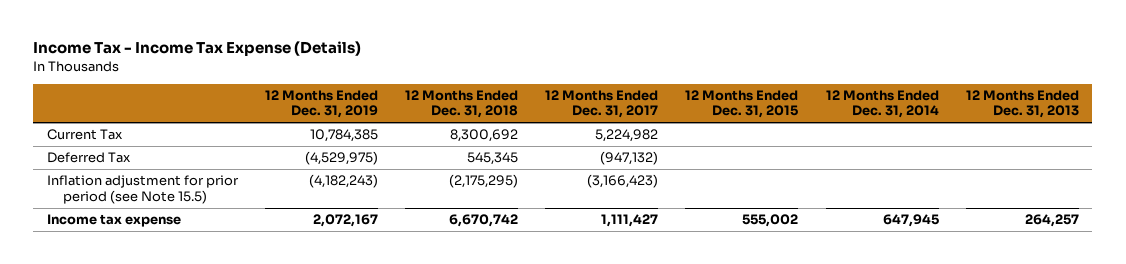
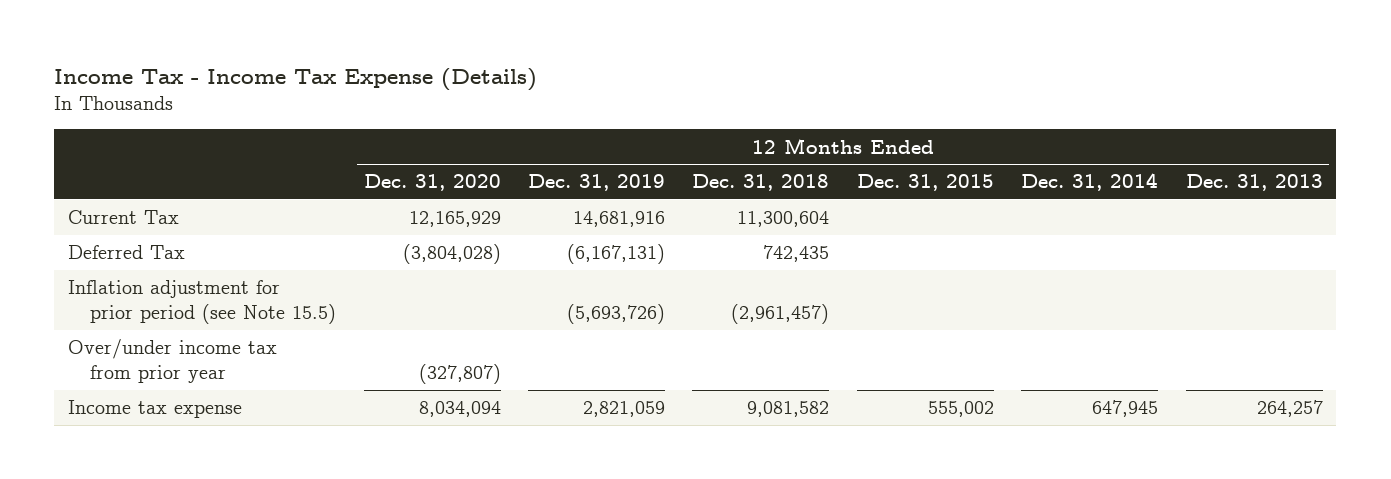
- | 12 Months Ended Dec. 31, 2019 | 12 Months Ended Dec. 31, 2018 | 12 Months Ended Dec. 31, 2017 | 12 Months Ended Dec. 31, 2015 | 12 Months Ended Dec. 31, 2014 | 12 Months Ended Dec. 31, 2013
+ | 12 Months Ended Dec. 31, 2020 | 12 Months Ended Dec. 31, 2019 | 12 Months Ended Dec. 31, 2018 | 12 Months Ended Dec. 31, 2015 | 12 Months Ended Dec. 31, 2014 | 12 Months Ended Dec. 31, 2013
- Current Tax | 10,784,385 | 8,300,692 | 5,224,982 | | |
- Deferred Tax | (4,529,975) | 545,345 | (947,132) | | |
- Inflation adjustment for prior period (see Note 15.5) | (4,182,243) | (2,175,295) | (3,166,423) | | |
- Income tax expense | 2,072,167 | 6,670,742 | 1,111,427 | 555,002 | 647,945 | 264,257
+ Current Tax | 12,165,929 | 14,681,916 | 11,300,604 | | |
+ Deferred Tax | (3,804,028) | (6,167,131) | 742,435 | | |
+ Inflation adjustment for prior period (see Note 15.5) | | (5,693,726) | (2,961,457) | | |
+ Over/under income tax from prior year | (327,807) | | | | |
+ Income tax expense | 8,034,094 | 2,821,059 | 9,081,582 | 555,002 | 647,945 | 264,257

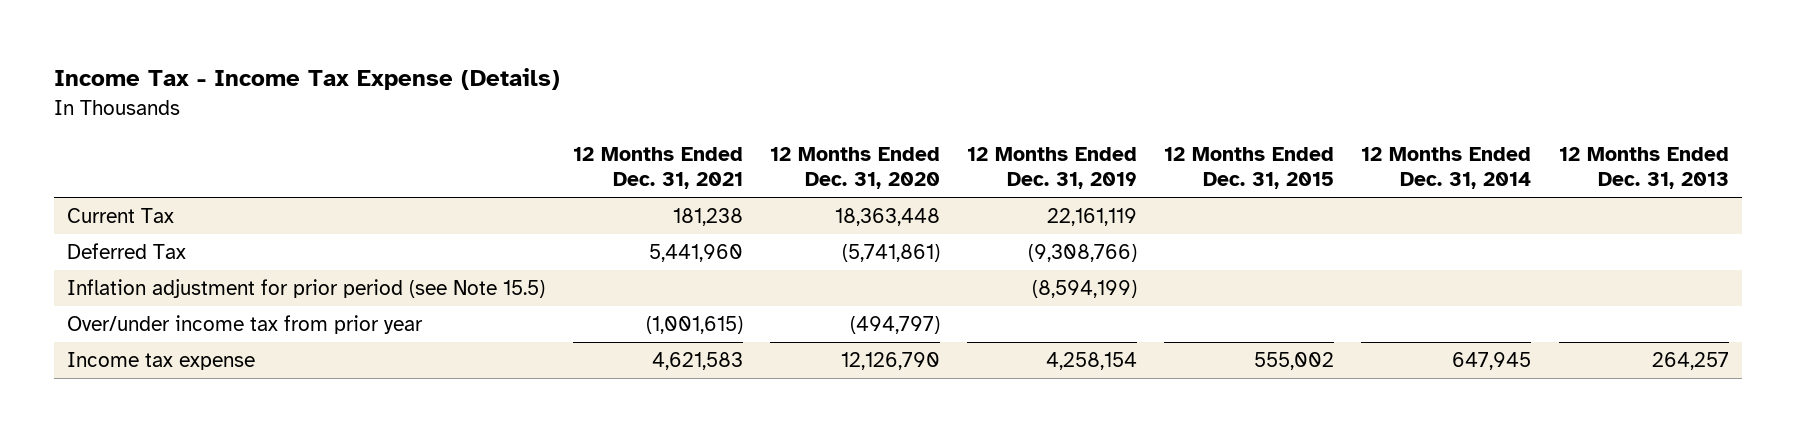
- | 12 Months Ended Dec. 31, 2020 | 12 Months Ended Dec. 31, 2019 | 12 Months Ended Dec. 31, 2018 | 12 Months Ended Dec. 31, 2015 | 12 Months Ended Dec. 31, 2014 | 12 Months Ended Dec. 31, 2013
+ | 12 Months Ended Dec. 31, 2021 | 12 Months Ended Dec. 31, 2020 | 12 Months Ended Dec. 31, 2019 | 12 Months Ended Dec. 31, 2015 | 12 Months Ended Dec. 31, 2014 | 12 Months Ended Dec. 31, 2013
- Current Tax | 12,165,929 | 14,681,916 | 11,300,604 | | |
- Deferred Tax | (3,804,028) | (6,167,131) | 742,435 | | |
- Inflation adjustment for prior period (see Note 15.5) | | (5,693,726) | (2,961,457) | | |
- Over/under income tax from prior year | (327,807) | | | | |
- Income tax expense | 8,034,094 | 2,821,059 | 9,081,582 | 555,002 | 647,945 | 264,257
+ Current Tax | 181,238 | 18,363,448 | 22,161,119 | | |
+ Deferred Tax | 5,441,960 | (5,741,861) | (9,308,766) | | |
+ Inflation adjustment for prior period (see Note 15.5) | | | (8,594,199) | | |
+ Over/under income tax from prior year | (1,001,615) | (494,797) | | | |
+ Income tax expense | 4,621,583 | 12,126,790 | 4,258,154 | 555,002 | 647,945 | 264,257

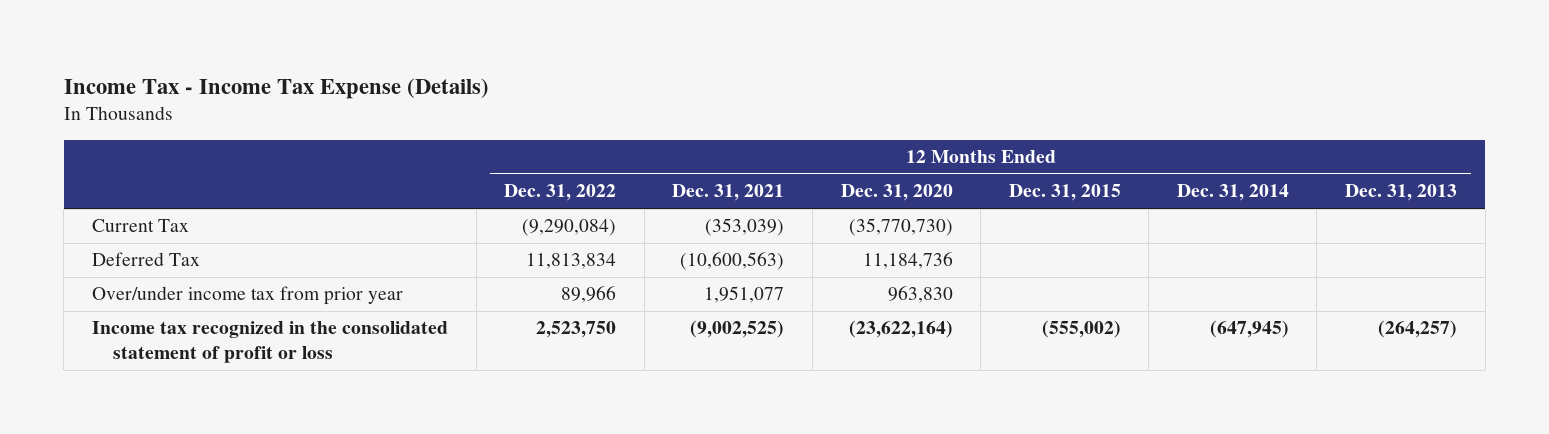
- | 12 Months Ended Dec. 31, 2021 | 12 Months Ended Dec. 31, 2020 | 12 Months Ended Dec. 31, 2019 | 12 Months Ended Dec. 31, 2015 | 12 Months Ended Dec. 31, 2014 | 12 Months Ended Dec. 31, 2013
+ | 12 Months Ended Dec. 31, 2022 | 12 Months Ended Dec. 31, 2021 | 12 Months Ended Dec. 31, 2020 | 12 Months Ended Dec. 31, 2015 | 12 Months Ended Dec. 31, 2014 | 12 Months Ended Dec. 31, 2013
- Current Tax | 181,238 | 18,363,448 | 22,161,119 | | |
- Deferred Tax | 5,441,960 | (5,741,861) | (9,308,766) | | |
- Inflation adjustment for prior period (see Note 15.5) | | | (8,594,199) | | |
- Over/under income tax from prior year | (1,001,615) | (494,797) | | | |
- Income tax expense | 4,621,583 | 12,126,790 | 4,258,154 | 555,002 | 647,945 | 264,257
+ Current Tax | (9,290,084) | (353,039) | (35,770,730) | | |
+ Deferred Tax | 11,813,834 | (10,600,563) | 11,184,736 | | |
+ Over/under income tax from prior year | 89,966 | 1,951,077 | 963,830 | | |
+ Income tax recognized in the consolidated statement of profit or loss | 2,523,750 | (9,002,525) | (23,622,164) | (555,002) | (647,945) | (264,257)

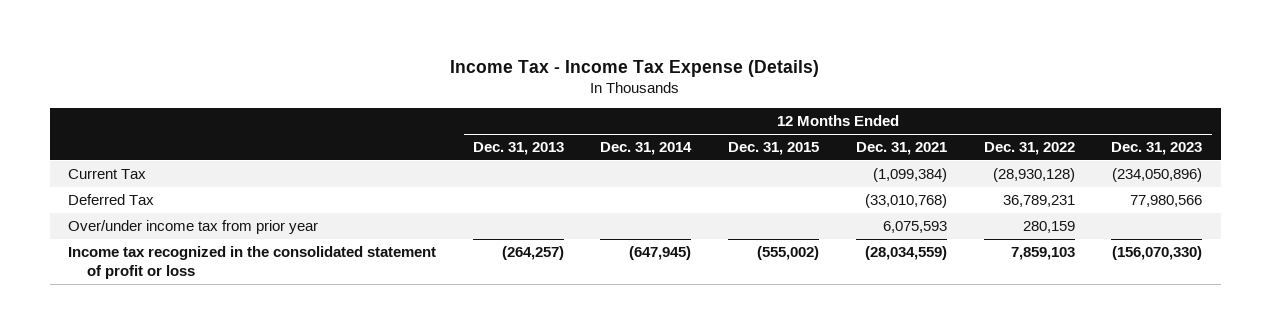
- | 12 Months Ended Dec. 31, 2022 | 12 Months Ended Dec. 31, 2021 | 12 Months Ended Dec. 31, 2020 | 12 Months Ended Dec. 31, 2015 | 12 Months Ended Dec. 31, 2014 | 12 Months Ended Dec. 31, 2013
+ | 12 Months Ended Dec. 31, 2013 | 12 Months Ended Dec. 31, 2014 | 12 Months Ended Dec. 31, 2015 | 12 Months Ended Dec. 31, 2021 | 12 Months Ended Dec. 31, 2022 | 12 Months Ended Dec. 31, 2023
- Current Tax | (9,290,084) | (353,039) | (35,770,730) | | |
- Deferred Tax | 11,813,834 | (10,600,563) | 11,184,736 | | |
- Over/under income tax from prior year | 89,966 | 1,951,077 | 963,830 | | |
- Income tax recognized in the consolidated statement of profit or loss | 2,523,750 | (9,002,525) | (23,622,164) | (555,002) | (647,945) | (264,257)
+ Current Tax | | | | (1,099,384) | (28,930,128) | (234,050,896)
+ Deferred Tax | | | | (33,010,768) | 36,789,231 | 77,980,566
+ Over/under income tax from prior year | | | | 6,075,593 | 280,159 |
+ Income tax recognized in the consolidated statement of profit or loss | (264,257) | (647,945) | (555,002) | (28,034,559) | 7,859,103 | (156,070,330)

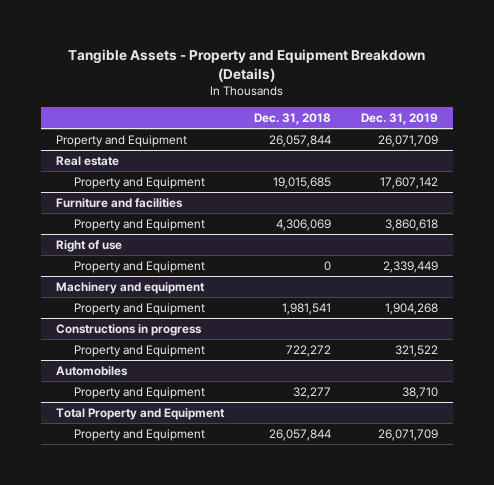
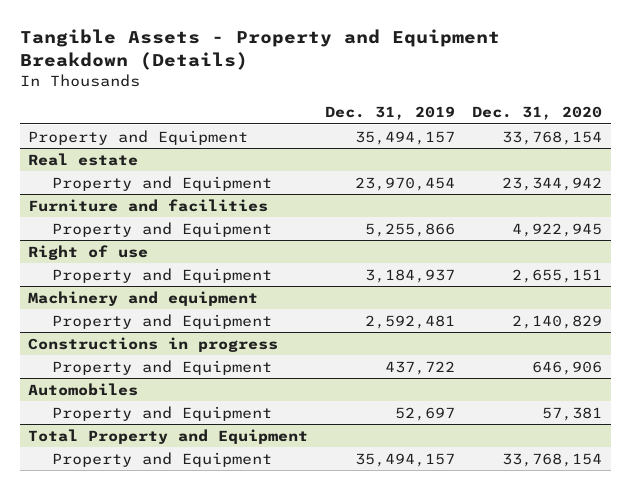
- | Dec. 31, 2018 | Dec. 31, 2019
+ | Dec. 31, 2019 | Dec. 31, 2020
- Property and Equipment | 26,057,844 | 26,071,709
+ Property and Equipment | 35,494,157 | 33,768,154
@ Real estate
- Property and Equipment | 19,015,685 | 17,607,142
+ Property and Equipment | 23,970,454 | 23,344,942
@ Furniture and facilities
- Property and Equipment | 4,306,069 | 3,860,618
+ Property and Equipment | 5,255,866 | 4,922,945
@ Right of use
- Property and Equipment | 0 | 2,339,449
+ Property and Equipment | 3,184,937 | 2,655,151
@ Machinery and equipment
- Property and Equipment | 1,981,541 | 1,904,268
+ Property and Equipment | 2,592,481 | 2,140,829
@ Constructions in progress
- Property and Equipment | 722,272 | 321,522
+ Property and Equipment | 437,722 | 646,906
@ Automobiles
- Property and Equipment | 32,277 | 38,710
+ Property and Equipment | 52,697 | 57,381
@ Total Property and Equipment
- Property and Equipment | 26,057,844 | 26,071,709
+ Property and Equipment | 35,494,157 | 33,768,154

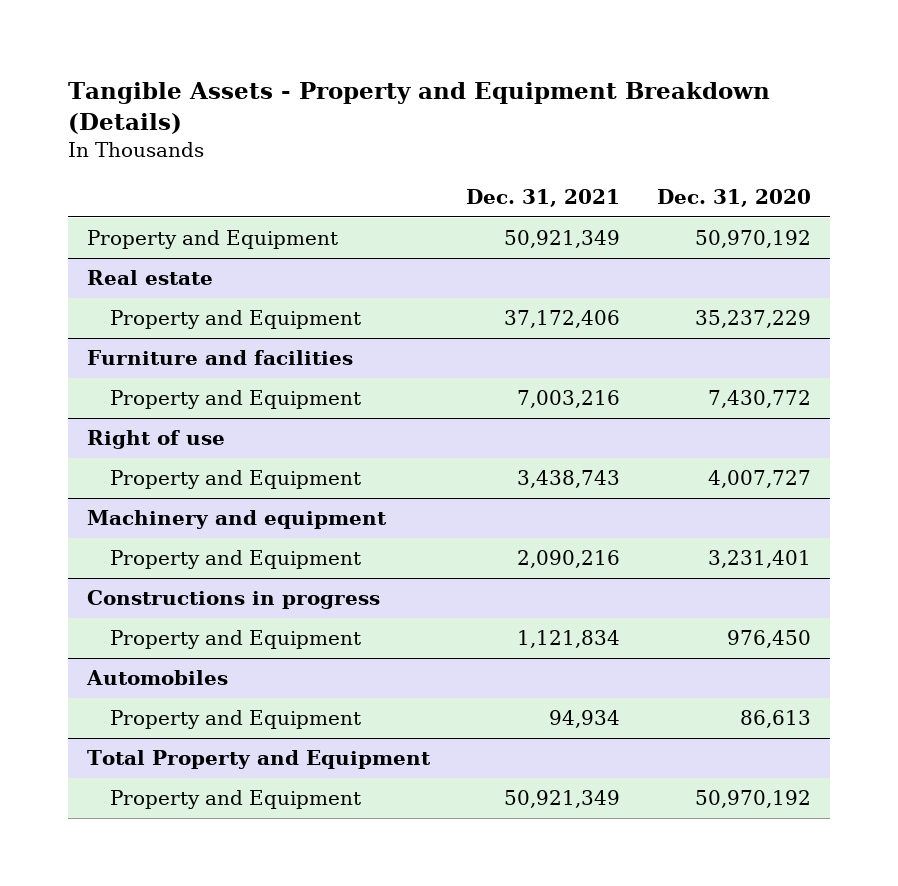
- | Dec. 31, 2019 | Dec. 31, 2020
+ | Dec. 31, 2021 | Dec. 31, 2020
- Property and Equipment | 35,494,157 | 33,768,154
+ Property and Equipment | 50,921,349 | 50,970,192
@ Real estate
- Property and Equipment | 23,970,454 | 23,344,942
+ Property and Equipment | 37,172,406 | 35,237,229
@ Furniture and facilities
- Property and Equipment | 5,255,866 | 4,922,945
+ Property and Equipment | 7,003,216 | 7,430,772
@ Right of use
- Property and Equipment | 3,184,937 | 2,655,151
+ Property and Equipment | 3,438,743 | 4,007,727
@ Machinery and equipment
- Property and Equipment | 2,592,481 | 2,140,829
+ Property and Equipment | 2,090,216 | 3,231,401
@ Constructions in progress
- Property and Equipment | 437,722 | 646,906
+ Property and Equipment | 1,121,834 | 976,450
@ Automobiles
- Property and Equipment | 52,697 | 57,381
+ Property and Equipment | 94,934 | 86,613
@ Total Property and Equipment
- Property and Equipment | 35,494,157 | 33,768,154
+ Property and Equipment | 50,921,349 | 50,970,192

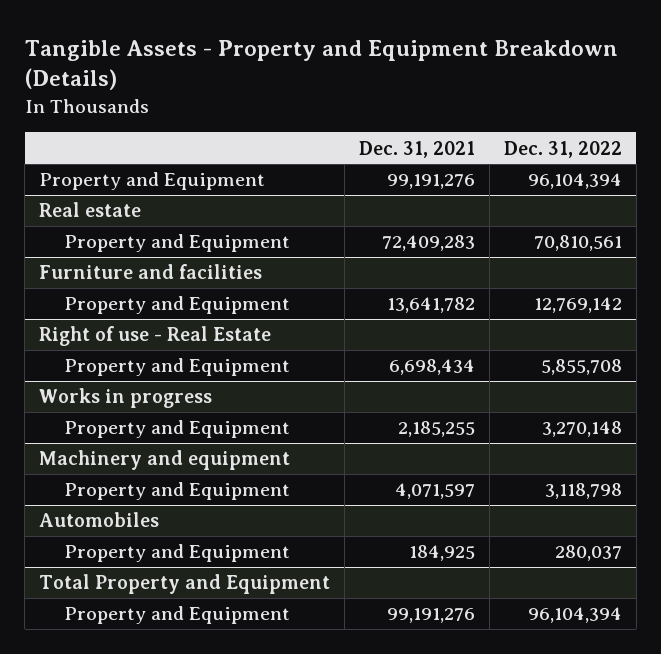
- | Dec. 31, 2021 | Dec. 31, 2020
+ | Dec. 31, 2021 | Dec. 31, 2022
- Property and Equipment | 50,921,349 | 50,970,192
+ Property and Equipment | 99,191,276 | 96,104,394
@ Real estate
- Property and Equipment | 37,172,406 | 35,237,229
+ Property and Equipment | 72,409,283 | 70,810,561
@ Furniture and facilities
- Property and Equipment | 7,003,216 | 7,430,772
- Right of use
- Property and Equipment | 3,438,743 | 4,007,727
@ Furniture and facilities
+ Property and Equipment | 13,641,782 | 12,769,142
+ Right of use - Real Estate
+ Property and Equipment | 6,698,434 | 5,855,708
+ Works in progress
+ Property and Equipment | 2,185,255 | 3,270,148
@ Machinery and equipment
- Property and Equipment | 2,090,216 | 3,231,401
- Constructions in progress
- Property and Equipment | 1,121,834 | 976,450
@ Machinery and equipment
+ Property and Equipment | 4,071,597 | 3,118,798
@ Automobiles
- Property and Equipment | 94,934 | 86,613
+ Property and Equipment | 184,925 | 280,037
@ Total Property and Equipment
- Property and Equipment | 50,921,349 | 50,970,192
+ Property and Equipment | 99,191,276 | 96,104,394

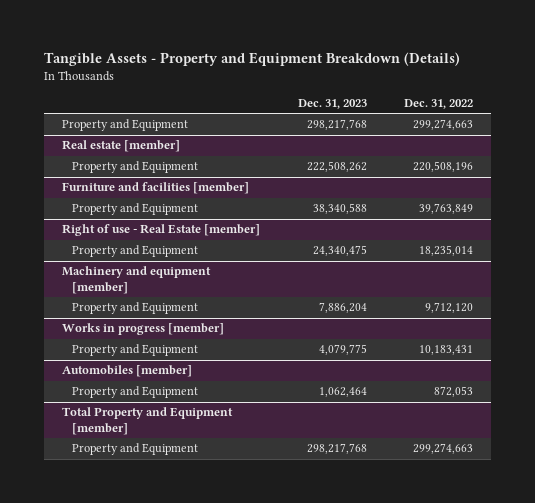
- | Dec. 31, 2021 | Dec. 31, 2022
+ | Dec. 31, 2023 | Dec. 31, 2022
- Property and Equipment | 99,191,276 | 96,104,394
- Real estate
- Property and Equipment | 72,409,283 | 70,810,561
- Furniture and facilities
- Property and Equipment | 13,641,782 | 12,769,142
- Right of use - Real Estate
- Property and Equipment | 6,698,434 | 5,855,708
- Works in progress
- Property and Equipment | 2,185,255 | 3,270,148
- Machinery and equipment
- Property and Equipment | 4,071,597 | 3,118,798
- Automobiles
- Property and Equipment | 184,925 | 280,037
- Total Property and Equipment
- Property and Equipment | 99,191,276 | 96,104,394
+ Property and Equipment | 298,217,768 | 299,274,663
+ Real estate [member]
+ Property and Equipment | 222,508,262 | 220,508,196
+ Furniture and facilities [member]
+ Property and Equipment | 38,340,588 | 39,763,849
+ Right of use - Real Estate [member]
+ Property and Equipment | 24,340,475 | 18,235,014
+ Machinery and equipment [member]
+ Property and Equipment | 7,886,204 | 9,712,120
+ Works in progress [member]
+ Property and Equipment | 4,079,775 | 10,183,431
+ Automobiles [member]
+ Property and Equipment | 1,062,464 | 872,053
+ Total Property and Equipment [member]
+ Property and Equipment | 298,217,768 | 299,274,663

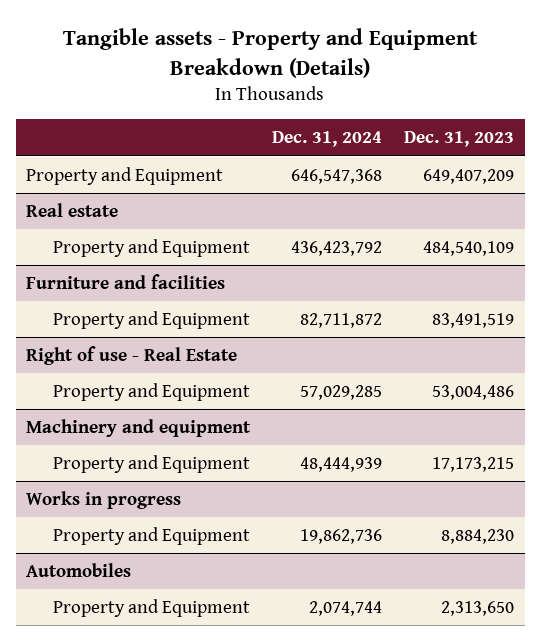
- Tangible Assets - Property and Equipment Breakdown (Details)
+ Tangible assets - Property and Equipment Breakdown (Details)
- | Dec. 31, 2023 | Dec. 31, 2022
+ | Dec. 31, 2024 | Dec. 31, 2023
- Property and Equipment | 298,217,768 | 299,274,663
- Real estate [member]
- Property and Equipment | 222,508,262 | 220,508,196
- Furniture and facilities [member]
- Property and Equipment | 38,340,588 | 39,763,849
- Right of use - Real Estate [member]
- Property and Equipment | 24,340,475 | 18,235,014
- Machinery and equipment [member]
- Property and Equipment | 7,886,204 | 9,712,120
- Works in progress [member]
- Property and Equipment | 4,079,775 | 10,183,431
- Automobiles [member]
- Property and Equipment | 1,062,464 | 872,053
- Total Property and Equipment [member]
- Property and Equipment | 298,217,768 | 299,274,663
+ Property and Equipment | 646,547,368 | 649,407,209
+ Real estate
+ Property and Equipment | 436,423,792 | 484,540,109
+ Furniture and facilities
+ Property and Equipment | 82,711,872 | 83,491,519
+ Right of use - Real Estate
+ Property and Equipment | 57,029,285 | 53,004,486
+ Machinery and equipment
+ Property and Equipment | 48,444,939 | 17,173,215
+ Works in progress
+ Property and Equipment | 19,862,736 | 8,884,230
+ Automobiles
+ Property and Equipment | 2,074,744 | 2,313,650

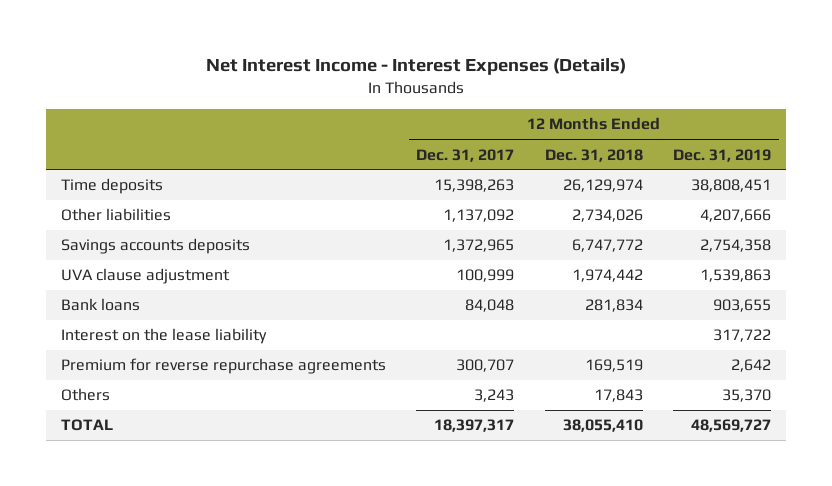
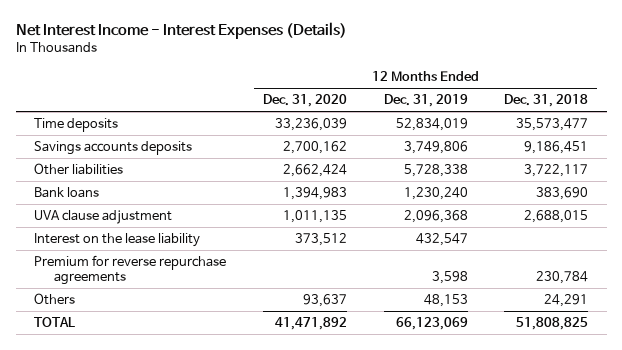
- | 12 Months Ended Dec. 31, 2017 | 12 Months Ended Dec. 31, 2018 | 12 Months Ended Dec. 31, 2019
+ | 12 Months Ended Dec. 31, 2020 | 12 Months Ended Dec. 31, 2019 | 12 Months Ended Dec. 31, 2018
- Time deposits | 15,398,263 | 26,129,974 | 38,808,451
- Other liabilities | 1,137,092 | 2,734,026 | 4,207,666
- Savings accounts deposits | 1,372,965 | 6,747,772 | 2,754,358
- UVA clause adjustment | 100,999 | 1,974,442 | 1,539,863
- Bank loans | 84,048 | 281,834 | 903,655
- Interest on the lease liability | | | 317,722
- Premium for reverse repurchase agreements | 300,707 | 169,519 | 2,642
- Others | 3,243 | 17,843 | 35,370
- TOTAL | 18,397,317 | 38,055,410 | 48,569,727
+ Time deposits | 33,236,039 | 52,834,019 | 35,573,477
+ Savings accounts deposits | 2,700,162 | 3,749,806 | 9,186,451
+ Other liabilities | 2,662,424 | 5,728,338 | 3,722,117
+ Bank loans | 1,394,983 | 1,230,240 | 383,690
+ UVA clause adjustment | 1,011,135 | 2,096,368 | 2,688,015
+ Interest on the lease liability | 373,512 | 432,547 |
+ Premium for reverse repurchase agreements | | 3,598 | 230,784
+ Others | 93,637 | 48,153 | 24,291
+ TOTAL | 41,471,892 | 66,123,069 | 51,808,825

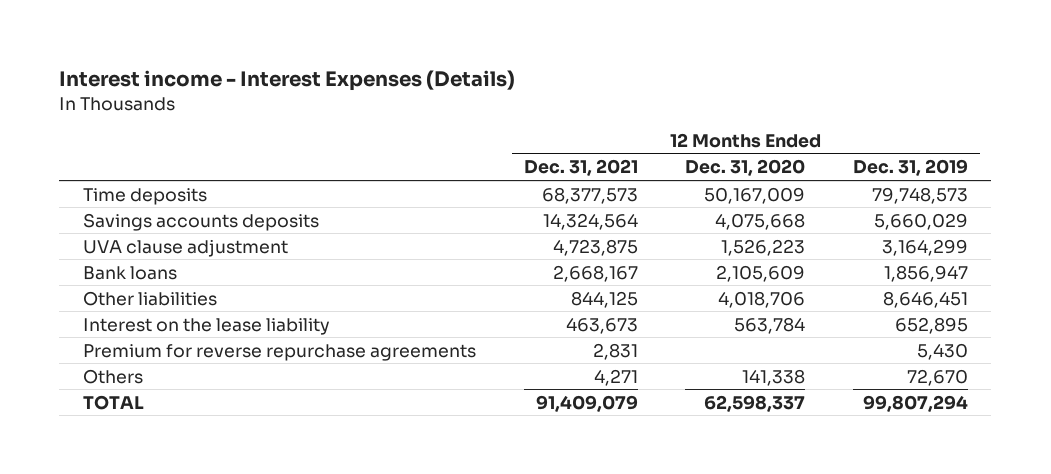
- Net Interest Income - Interest Expenses (Details)
+ Interest income - Interest Expenses (Details)
- | 12 Months Ended Dec. 31, 2020 | 12 Months Ended Dec. 31, 2019 | 12 Months Ended Dec. 31, 2018
+ | 12 Months Ended Dec. 31, 2021 | 12 Months Ended Dec. 31, 2020 | 12 Months Ended Dec. 31, 2019
- Time deposits | 33,236,039 | 52,834,019 | 35,573,477
- Savings accounts deposits | 2,700,162 | 3,749,806 | 9,186,451
- Other liabilities | 2,662,424 | 5,728,338 | 3,722,117
- Bank loans | 1,394,983 | 1,230,240 | 383,690
- UVA clause adjustment | 1,011,135 | 2,096,368 | 2,688,015
- Interest on the lease liability | 373,512 | 432,547 |
- Premium for reverse repurchase agreements | | 3,598 | 230,784
- Others | 93,637 | 48,153 | 24,291
- TOTAL | 41,471,892 | 66,123,069 | 51,808,825
+ Time deposits | 68,377,573 | 50,167,009 | 79,748,573
+ Savings accounts deposits | 14,324,564 | 4,075,668 | 5,660,029
+ UVA clause adjustment | 4,723,875 | 1,526,223 | 3,164,299
+ Bank loans | 2,668,167 | 2,105,609 | 1,856,947
+ Other liabilities | 844,125 | 4,018,706 | 8,646,451
+ Interest on the lease liability | 463,673 | 563,784 | 652,895
+ Premium for reverse repurchase agreements | 2,831 | | 5,430
+ Others | 4,271 | 141,338 | 72,670
+ TOTAL | 91,409,079 | 62,598,337 | 99,807,294

